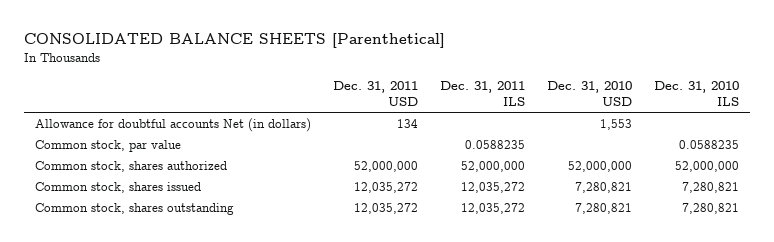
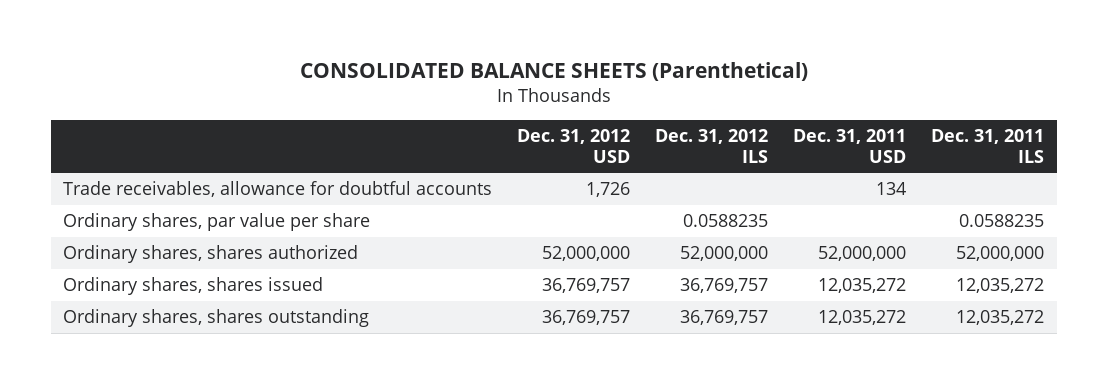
- CONSOLIDATED BALANCE SHEETS [Parenthetical]
+ CONSOLIDATED BALANCE SHEETS (Parenthetical)
- | Dec. 31, 2011 USD | Dec. 31, 2011 ILS | Dec. 31, 2010 USD | Dec. 31, 2010 ILS
+ | Dec. 31, 2012 USD | Dec. 31, 2012 ILS | Dec. 31, 2011 USD | Dec. 31, 2011 ILS
- Allowance for doubtful accounts Net (in dollars) | 134 | | 1,553 |
- Common stock, par value | | 0.0588235 | | 0.0588235
- Common stock, shares authorized | 52,000,000 | 52,000,000 | 52,000,000 | 52,000,000
- Common stock, shares issued | 12,035,272 | 12,035,272 | 7,280,821 | 7,280,821
- Common stock, shares outstanding | 12,035,272 | 12,035,272 | 7,280,821 | 7,280,821
+ Trade receivables, allowance for doubtful accounts | 1,726 | | 134 |
+ Ordinary shares, par value per share | | 0.0588235 | | 0.0588235
+ Ordinary shares, shares authorized | 52,000,000 | 52,000,000 | 52,000,000 | 52,000,000
+ Ordinary shares, shares issued | 36,769,757 | 36,769,757 | 12,035,272 | 12,035,272
+ Ordinary shares, shares outstanding | 36,769,757 | 36,769,757 | 12,035,272 | 12,035,272

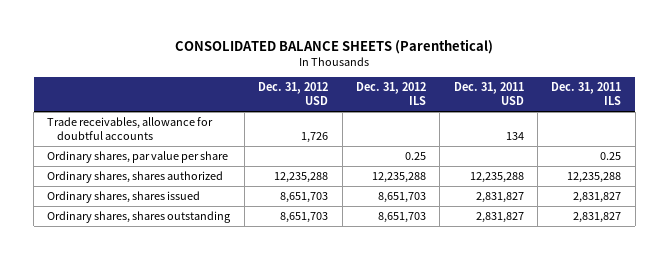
- Ordinary shares, par value per share | | 0.0588235 | | 0.0588235
- Ordinary shares, shares authorized | 52,000,000 | 52,000,000 | 52,000,000 | 52,000,000
- Ordinary shares, shares issued | 36,769,757 | 36,769,757 | 12,035,272 | 12,035,272
- Ordinary shares, shares outstanding | 36,769,757 | 36,769,757 | 12,035,272 | 12,035,272
+ Ordinary shares, par value per share | | 0.25 | | 0.25
+ Ordinary shares, shares authorized | 12,235,288 | 12,235,288 | 12,235,288 | 12,235,288
+ Ordinary shares, shares issued | 8,651,703 | 8,651,703 | 2,831,827 | 2,831,827
+ Ordinary shares, shares outstanding | 8,651,703 | 8,651,703 | 2,831,827 | 2,831,827

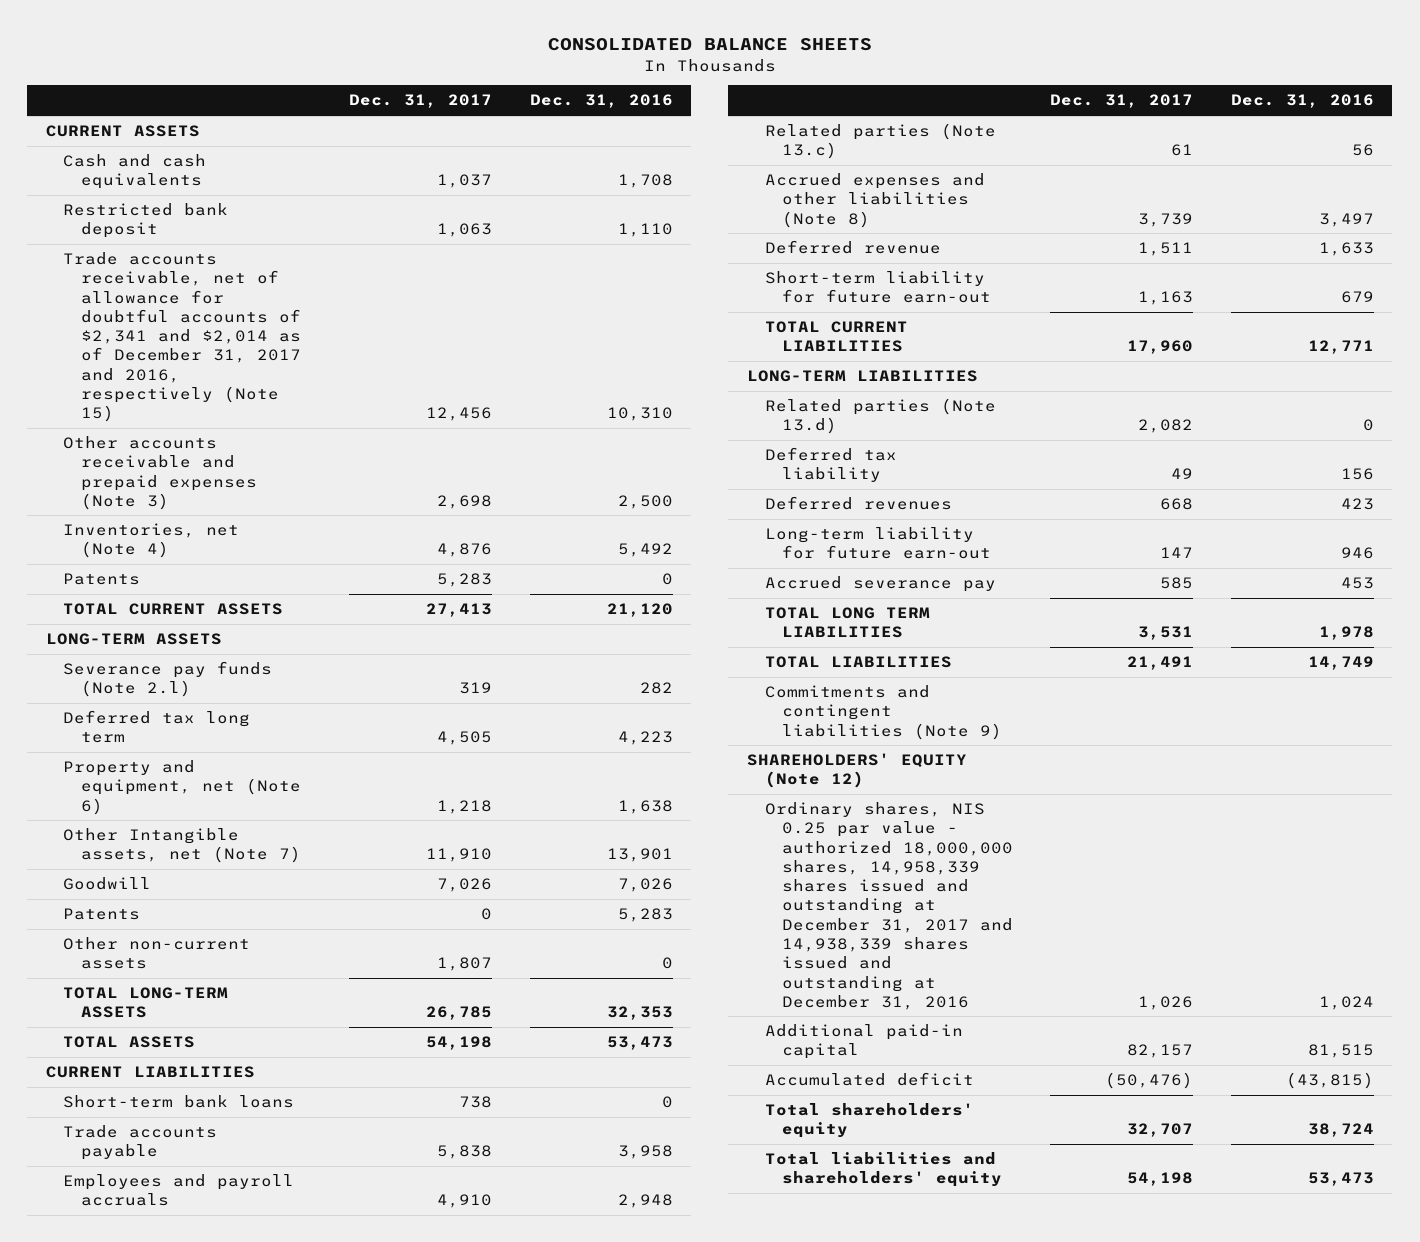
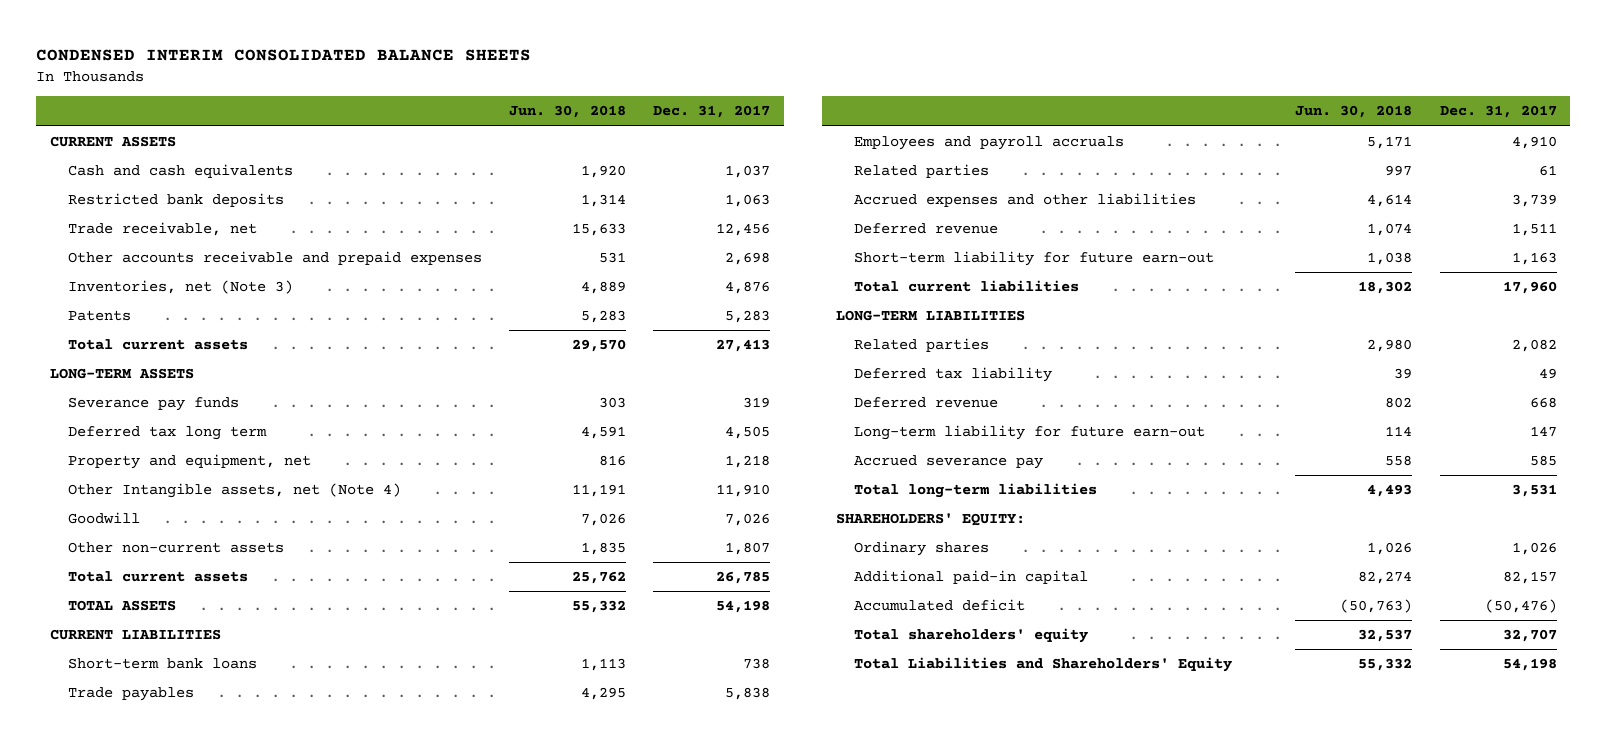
- CONSOLIDATED BALANCE SHEETS
+ CONDENSED INTERIM CONSOLIDATED BALANCE SHEETS
- | Dec. 31, 2017 | Dec. 31, 2016
+ | Jun. 30, 2018 | Dec. 31, 2017
- Restricted bank deposit | 1,063 | 1,110
- Trade accounts receivable, net of allowance for doubtful accounts of $2,341 and $2,014 as of December 31, 2017 and 2016, respectively (Note 15) | 12,456 | 10,310
- Other accounts receivable and prepaid expenses (Note 3) | 2,698 | 2,500
- Inventories, net (Note 4) | 4,876 | 5,492
+ Restricted bank deposits | 1,314 | 1,063
+ Trade receivable, net | 15,633 | 12,456
+ Other accounts receivable and prepaid expenses | 531 | 2,698
+ Inventories, net (Note 3) | 4,889 | 4,876
- TOTAL CURRENT ASSETS | 27,413 | 21,120
+ Total current assets | 29,570 | 27,413
- Severance pay funds (Note 2.l) | 319 | 282
+ Severance pay funds | 303 | 319
- Property and equipment, net (Note 6) | 1,218 | 1,638
- Other Intangible assets, net (Note 7) | 11,910 | 13,901
+ Property and equipment, net | 816 | 1,218
+ Other Intangible assets, net (Note 4) | 11,191 | 11,910
- Patents | 0 | 5,283
- TOTAL LONG-TERM ASSETS | 26,785 | 32,353
+ Total current assets | 25,762 | 26,785
- Trade accounts payable | 5,838 | 3,958
+ Trade payables | 4,295 | 5,838
- Related parties (Note 13.c) | 61 | 56
- Accrued expenses and other liabilities (Note 8) | 3,739 | 3,497
+ Related parties | 997 | 61
+ Accrued expenses and other liabilities | 4,614 | 3,739
- TOTAL CURRENT LIABILITIES | 17,960 | 12,771
+ Total current liabilities | 18,302 | 17,960
- Related parties (Note 13.d) | 2,082 | 0
+ Related parties | 2,980 | 2,082
- Deferred revenues | 668 | 423
+ Deferred revenue | 802 | 668
- TOTAL LONG TERM LIABILITIES | 3,531 | 1,978
- TOTAL LIABILITIES | 21,491 | 14,749
- Commitments and contingent liabilities (Note 9)
- SHAREHOLDERS' EQUITY (Note 12)
- Ordinary shares, NIS 0.25 par value - authorized 18,000,000 shares, 14,958,339 shares issued and outstanding at December 31, 2017 and 14,938,339 shares issued and outstanding at December 31, 2016 | 1,026 | 1,024
+ Total long-term liabilities | 4,493 | 3,531
+ SHAREHOLDERS' EQUITY:
+ Ordinary shares | 1,026 | 1,026
- Total liabilities and shareholders' equity | 54,198 | 53,473
+ Total Liabilities and Shareholders' Equity | 55,332 | 54,198

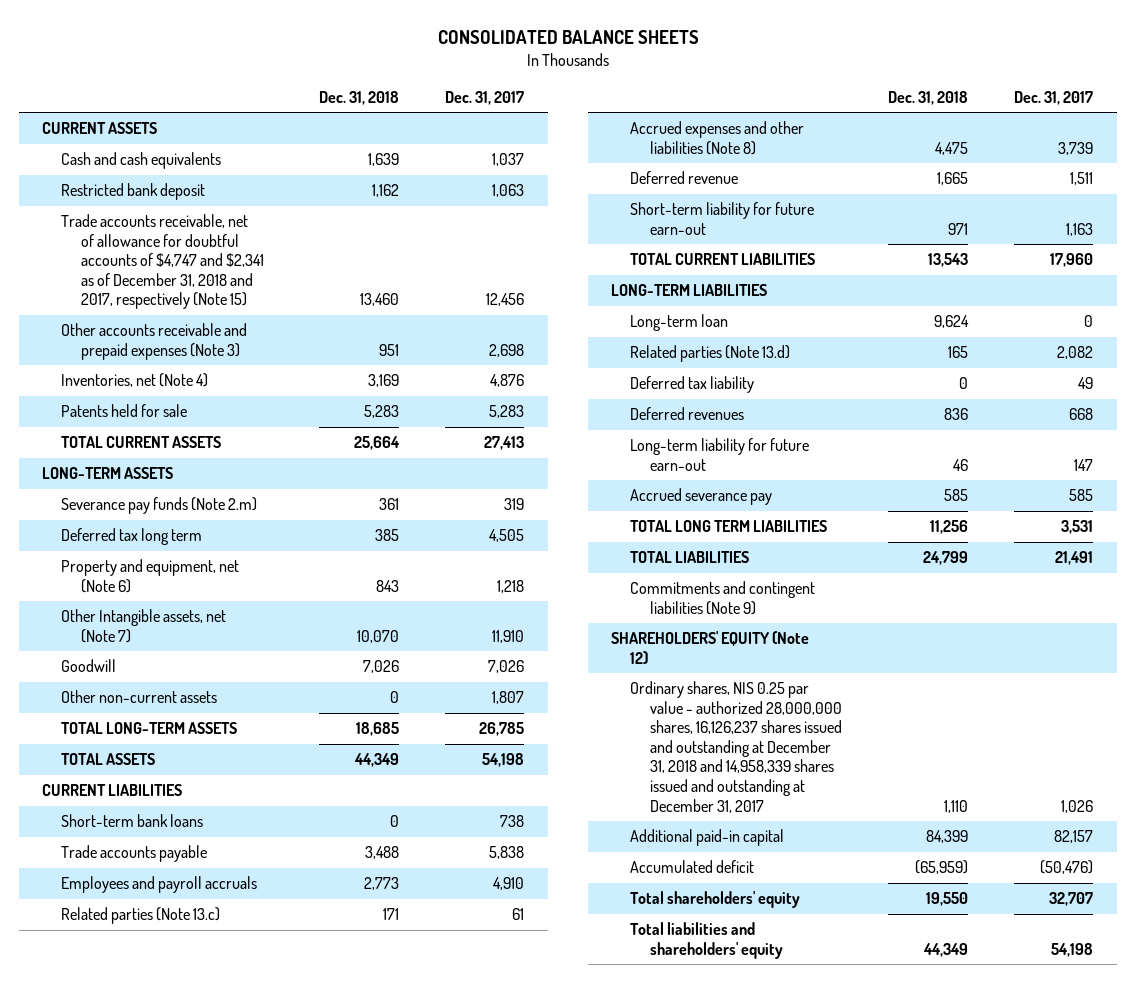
- CONDENSED INTERIM CONSOLIDATED BALANCE SHEETS
+ CONSOLIDATED BALANCE SHEETS
- | Jun. 30, 2018 | Dec. 31, 2017
+ | Dec. 31, 2018 | Dec. 31, 2017
- Restricted bank deposits | 1,314 | 1,063
- Trade receivable, net | 15,633 | 12,456
- Other accounts receivable and prepaid expenses | 531 | 2,698
- Inventories, net (Note 3) | 4,889 | 4,876
- Patents | 5,283 | 5,283
- Total current assets | 29,570 | 27,413
+ Restricted bank deposit | 1,162 | 1,063
+ Trade accounts receivable, net of allowance for doubtful accounts of $4,747 and $2,341 as of December 31, 2018 and 2017, respectively (Note 15) | 13,460 | 12,456
+ Other accounts receivable and prepaid expenses (Note 3) | 951 | 2,698
+ Inventories, net (Note 4) | 3,169 | 4,876
+ Patents held for sale | 5,283 | 5,283
+ TOTAL CURRENT ASSETS | 25,664 | 27,413
- Severance pay funds | 303 | 319
+ Severance pay funds (Note 2.m) | 361 | 319
- Property and equipment, net | 816 | 1,218
- Other Intangible assets, net (Note 4) | 11,191 | 11,910
+ Property and equipment, net (Note 6) | 843 | 1,218
+ Other Intangible assets, net (Note 7) | 10,070 | 11,910
- Total current assets | 25,762 | 26,785
+ TOTAL LONG-TERM ASSETS | 18,685 | 26,785
- Trade payables | 4,295 | 5,838
+ Trade accounts payable | 3,488 | 5,838
- Related parties | 997 | 61
- Accrued expenses and other liabilities | 4,614 | 3,739
+ Related parties (Note 13.c) | 171 | 61
+ Accrued expenses and other liabilities (Note 8) | 4,475 | 3,739
- Total current liabilities | 18,302 | 17,960
+ TOTAL CURRENT LIABILITIES | 13,543 | 17,960
- Related parties | 2,980 | 2,082
+ Long-term loan | 9,624 | 0
+ Related parties (Note 13.d) | 165 | 2,082
- Deferred revenue | 802 | 668
+ Deferred revenues | 836 | 668
- Total long-term liabilities | 4,493 | 3,531
- SHAREHOLDERS' EQUITY:
- Ordinary shares | 1,026 | 1,026
+ TOTAL LONG TERM LIABILITIES | 11,256 | 3,531
+ TOTAL LIABILITIES | 24,799 | 21,491
+ Commitments and contingent liabilities (Note 9)
+ SHAREHOLDERS' EQUITY (Note 12)
+ Ordinary shares, NIS 0.25 par value - authorized 28,000,000 shares, 16,126,237 shares issued and outstanding at December 31, 2018 and 14,958,339 shares issued and outstanding at December 31, 2017 | 1,110 | 1,026
- Total Liabilities and Shareholders' Equity | 55,332 | 54,198
+ Total liabilities and shareholders' equity | 44,349 | 54,198

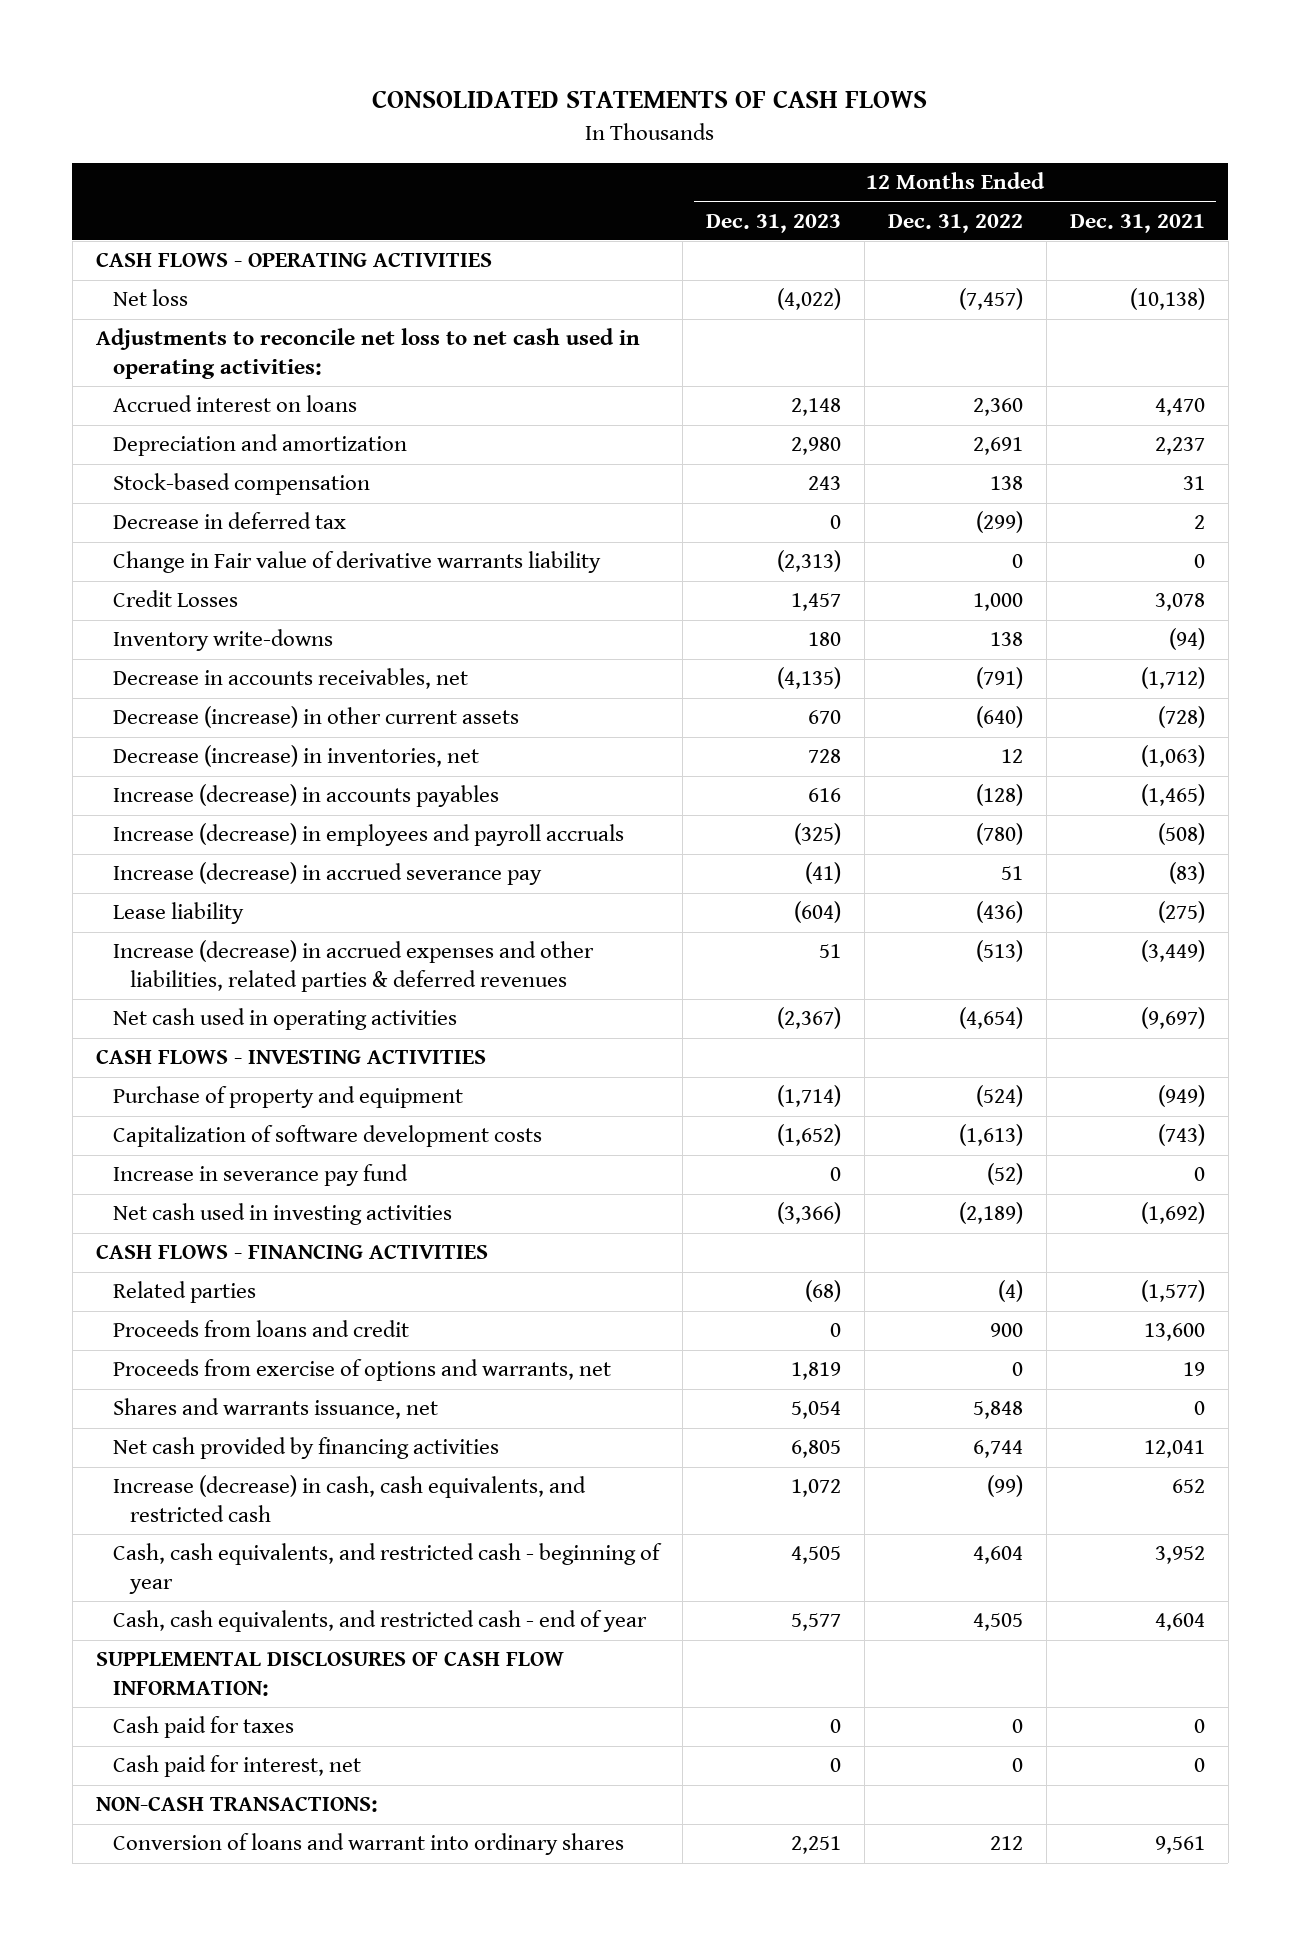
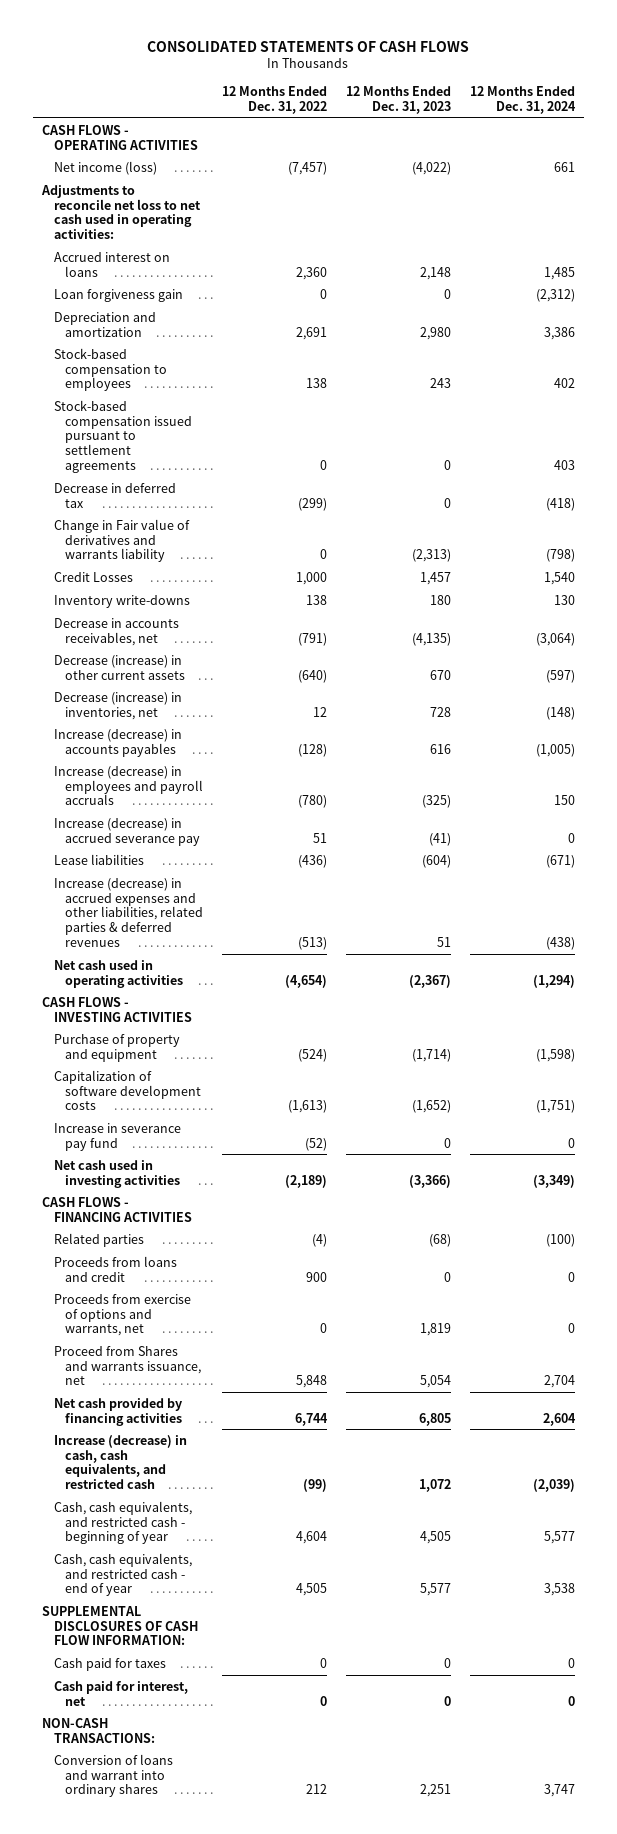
- | 12 Months Ended Dec. 31, 2023 | 12 Months Ended Dec. 31, 2022 | 12 Months Ended Dec. 31, 2021
+ | 12 Months Ended Dec. 31, 2022 | 12 Months Ended Dec. 31, 2023 | 12 Months Ended Dec. 31, 2024
- Net loss | (4,022) | (7,457) | (10,138)
+ Net income (loss) | (7,457) | (4,022) | 661
+ Loan forgiveness gain | 0 | 0 | (2,312)
- Stock-based compensation | 243 | 138 | 31
+ Stock-based compensation to employees | 138 | 243 | 402
+ Stock-based compensation issued pursuant to settlement agreements | 0 | 0 | 403
- Change in Fair value of derivative warrants liability | (2,313) | 0 | 0
+ Change in Fair value of derivatives and warrants liability | 0 | (2,313) | (798)
- Lease liability | (604) | (436) | (275)
+ Lease liabilities | (436) | (604) | (671)
- Shares and warrants issuance, net | 5,054 | 5,848 | 0
+ Proceed from Shares and warrants issuance, net | 5,848 | 5,054 | 2,704

